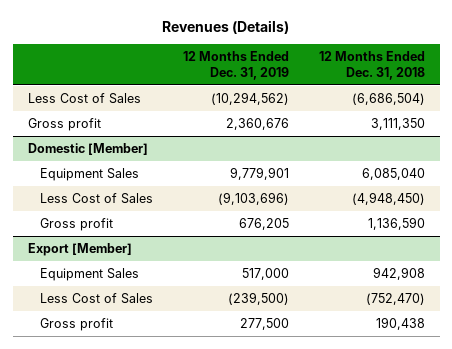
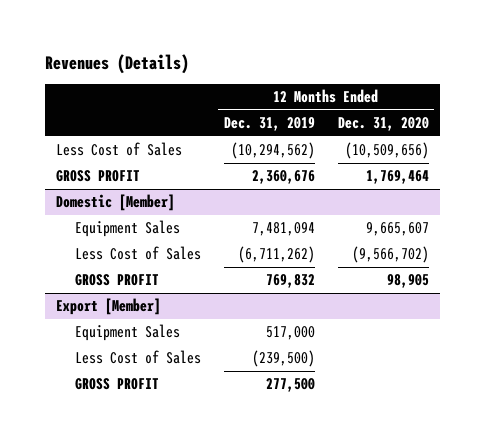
- | 12 Months Ended Dec. 31, 2019 | 12 Months Ended Dec. 31, 2018
+ | 12 Months Ended Dec. 31, 2019 | 12 Months Ended Dec. 31, 2020
- Gross profit | 2,360,676 | 3,111,350
+ GROSS PROFIT | 2,360,676 | 1,769,464
@ Domestic [Member]
- Equipment Sales | 9,779,901 | 6,085,040
- Less Cost of Sales | (9,103,696) | (4,948,450)
- Gross profit | 676,205 | 1,136,590
+ Equipment Sales | 7,481,094 | 9,665,607
+ Less Cost of Sales | (6,711,262) | (9,566,702)
+ GROSS PROFIT | 769,832 | 98,905
@ Export [Member]
- Gross profit | 277,500 | 190,438
+ GROSS PROFIT | 277,500 |

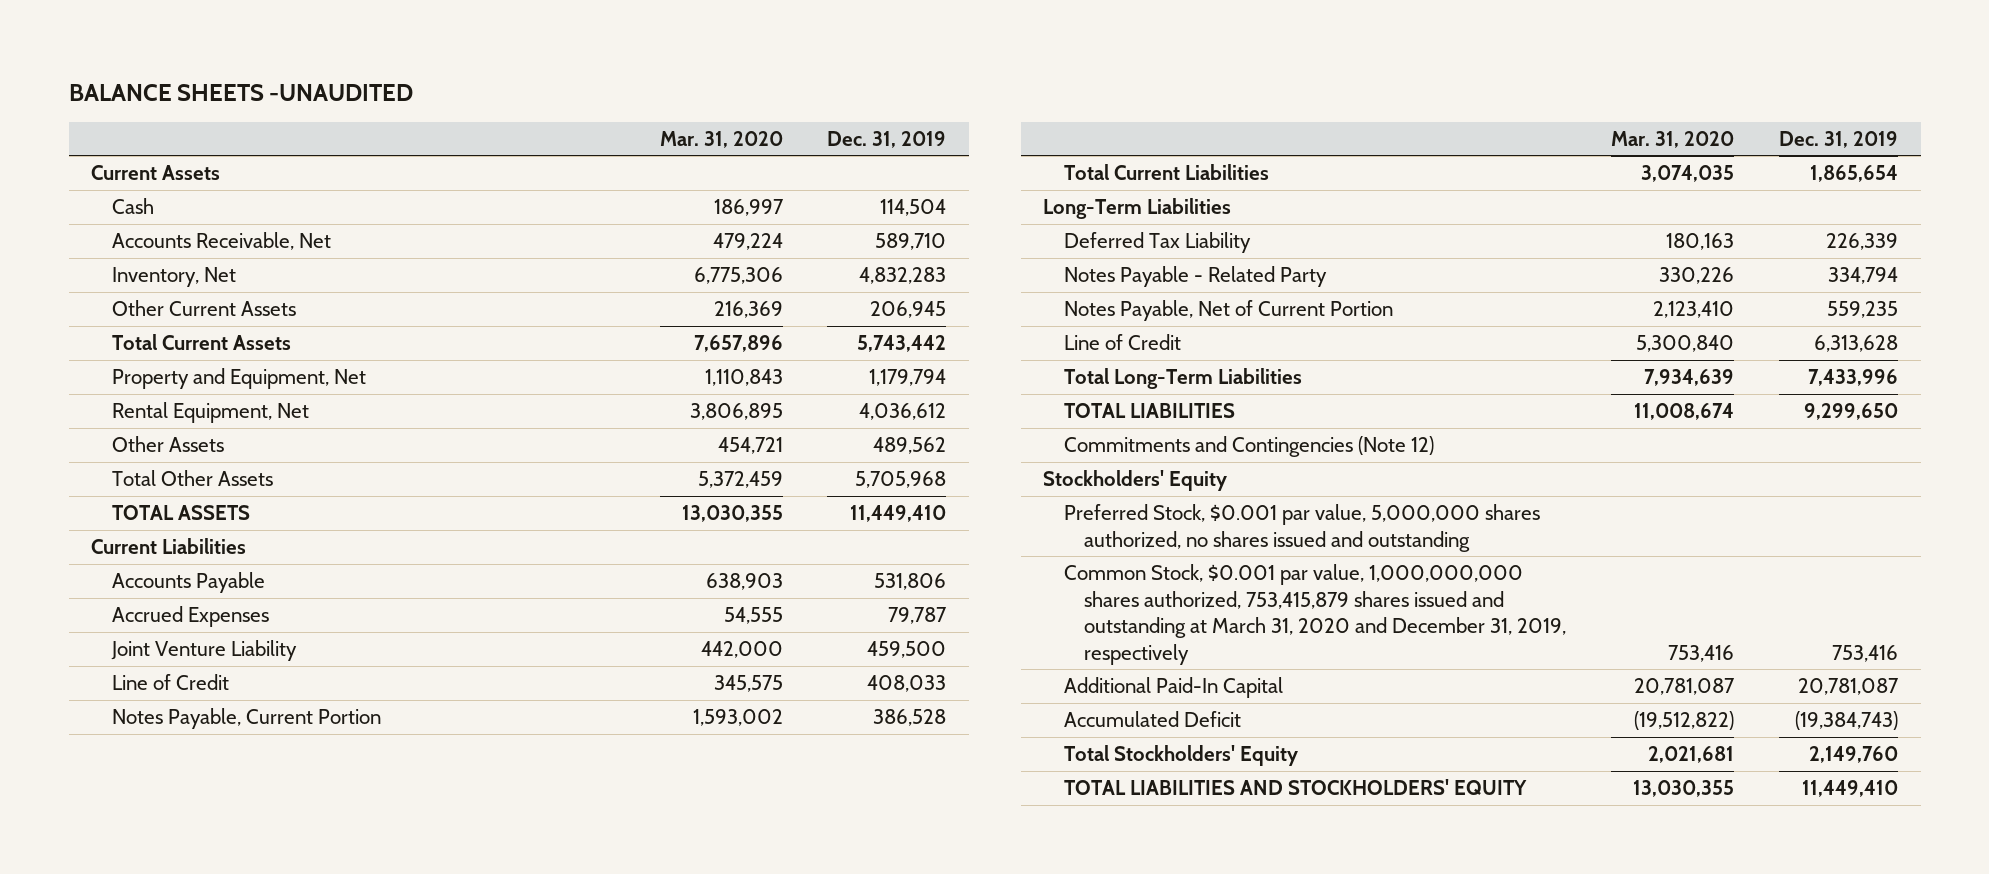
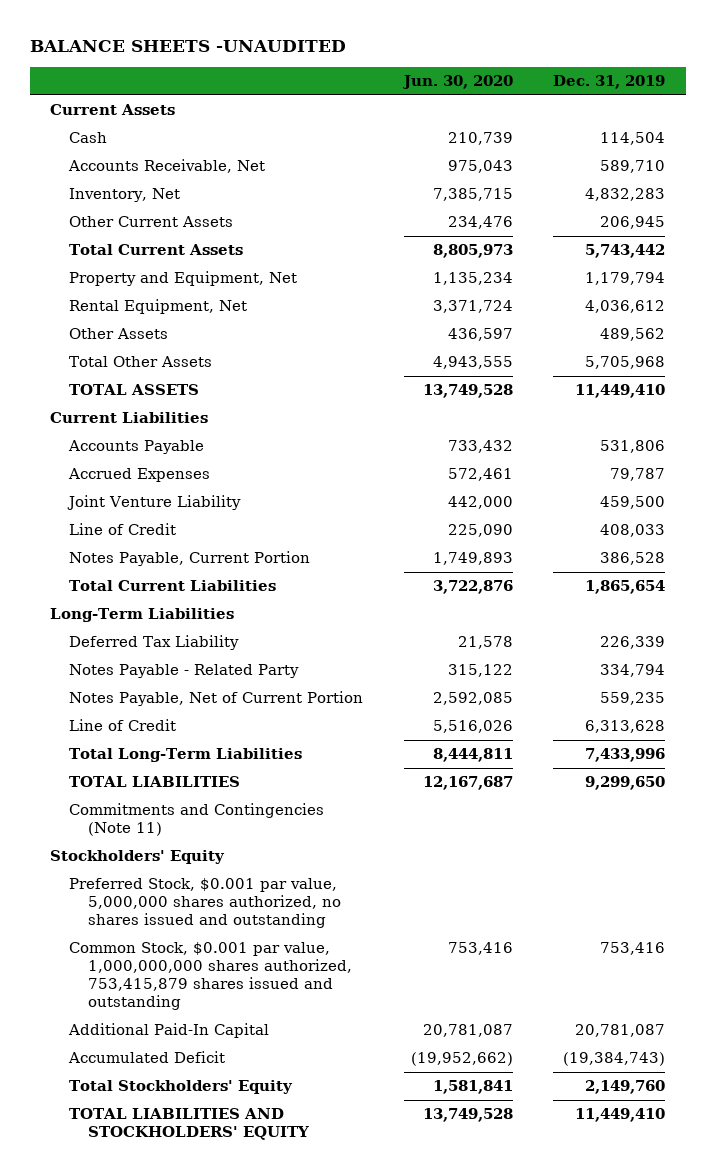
- | Mar. 31, 2020 | Dec. 31, 2019
+ | Jun. 30, 2020 | Dec. 31, 2019
- Commitments and Contingencies (Note 12)
+ Commitments and Contingencies (Note 11)
- Common Stock, $0.001 par value, 1,000,000,000 shares authorized, 753,415,879 shares issued and outstanding at March 31, 2020 and December 31, 2019, respectively | 753,416 | 753,416
+ Common Stock, $0.001 par value, 1,000,000,000 shares authorized, 753,415,879 shares issued and outstanding | 753,416 | 753,416

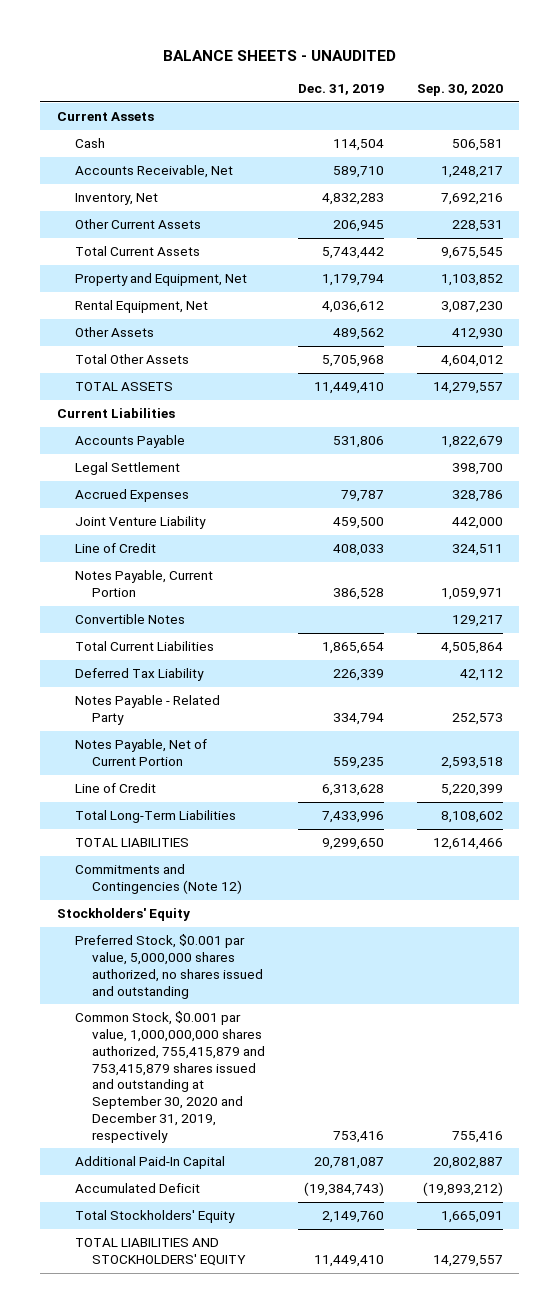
- BALANCE SHEETS -UNAUDITED
+ BALANCE SHEETS - UNAUDITED
- | Jun. 30, 2020 | Dec. 31, 2019
+ | Dec. 31, 2019 | Sep. 30, 2020
+ Legal Settlement | | 398,700
+ Convertible Notes | | 129,217
- Long-Term Liabilities
- Commitments and Contingencies (Note 11)
+ Commitments and Contingencies (Note 12)
- Common Stock, $0.001 par value, 1,000,000,000 shares authorized, 753,415,879 shares issued and outstanding | 753,416 | 753,416
+ Common Stock, $0.001 par value, 1,000,000,000 shares authorized, 755,415,879 and 753,415,879 shares issued and outstanding at September 30, 2020 and December 31, 2019, respectively | 753,416 | 755,416

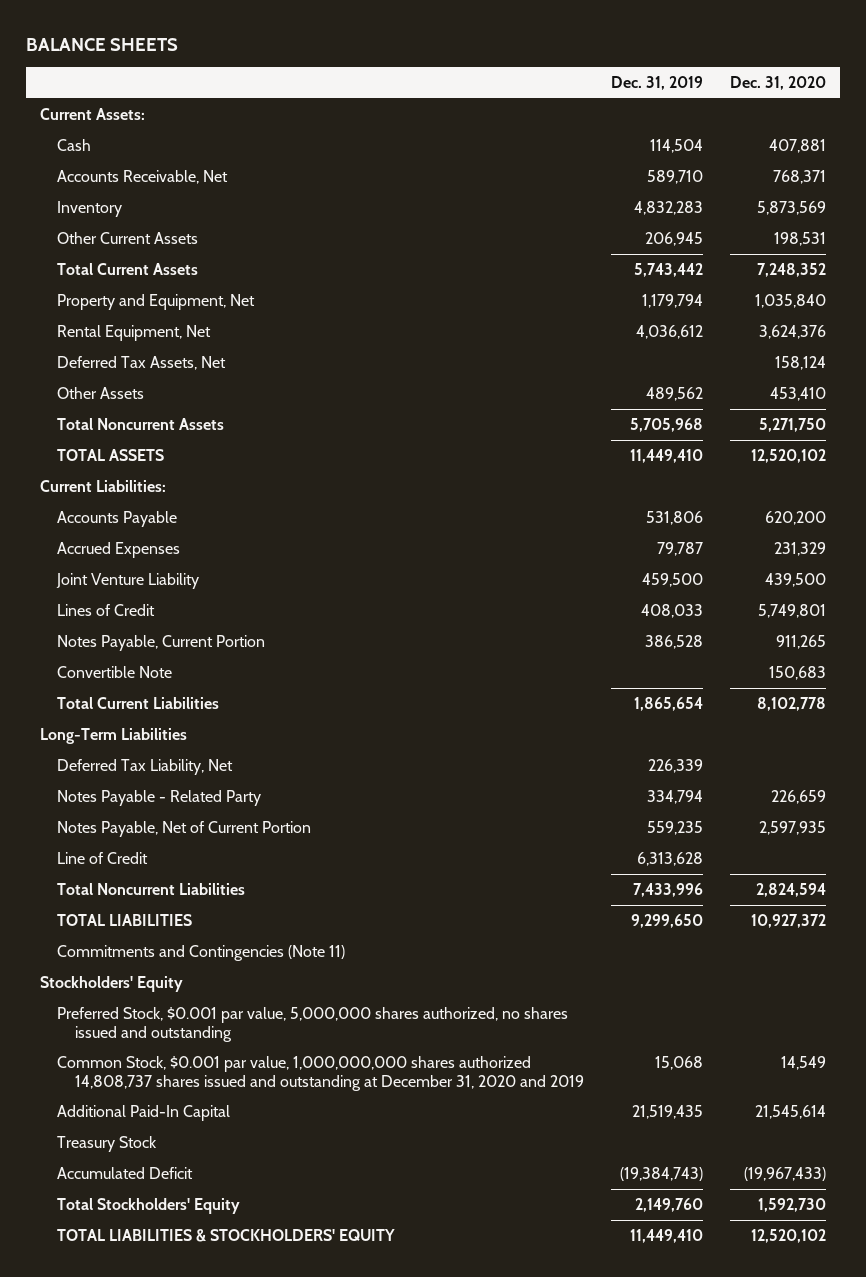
- BALANCE SHEETS - UNAUDITED
+ BALANCE SHEETS
- | Dec. 31, 2019 | Sep. 30, 2020
+ | Dec. 31, 2019 | Dec. 31, 2020
- Current Assets
+ Current Assets:
- Inventory, Net | 4,832,283 | 7,692,216
+ Inventory | 4,832,283 | 5,873,569
+ Deferred Tax Assets, Net | | 158,124
- Total Other Assets | 5,705,968 | 4,604,012
+ Total Noncurrent Assets | 5,705,968 | 5,271,750
- Current Liabilities
+ Current Liabilities:
- Legal Settlement | | 398,700
- Line of Credit | 408,033 | 324,511
+ Lines of Credit | 408,033 | 5,749,801
- Convertible Notes | | 129,217
+ Convertible Note | | 150,683
- Deferred Tax Liability | 226,339 | 42,112
+ Long-Term Liabilities
+ Deferred Tax Liability, Net | 226,339 |
- Total Long-Term Liabilities | 7,433,996 | 8,108,602
+ Total Noncurrent Liabilities | 7,433,996 | 2,824,594
- Commitments and Contingencies (Note 12)
+ Commitments and Contingencies (Note 11)
- Common Stock, $0.001 par value, 1,000,000,000 shares authorized, 755,415,879 and 753,415,879 shares issued and outstanding at September 30, 2020 and December 31, 2019, respectively | 753,416 | 755,416
- Additional Paid-In Capital | 20,781,087 | 20,802,887
+ Common Stock, $0.001 par value, 1,000,000,000 shares authorized 14,808,737 shares issued and outstanding at December 31, 2020 and 2019 | 15,068 | 14,549
+ Additional Paid-In Capital | 21,519,435 | 21,545,614
+ Treasury Stock
- TOTAL LIABILITIES AND STOCKHOLDERS' EQUITY | 11,449,410 | 14,279,557
+ TOTAL LIABILITIES & STOCKHOLDERS' EQUITY | 11,449,410 | 12,520,102

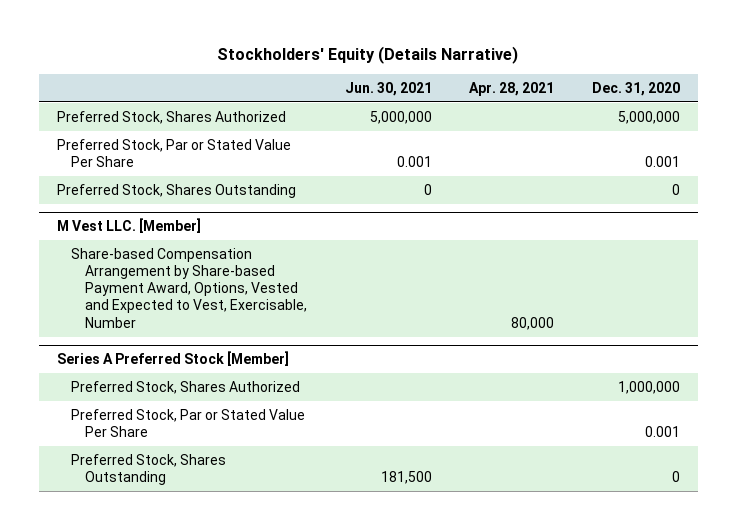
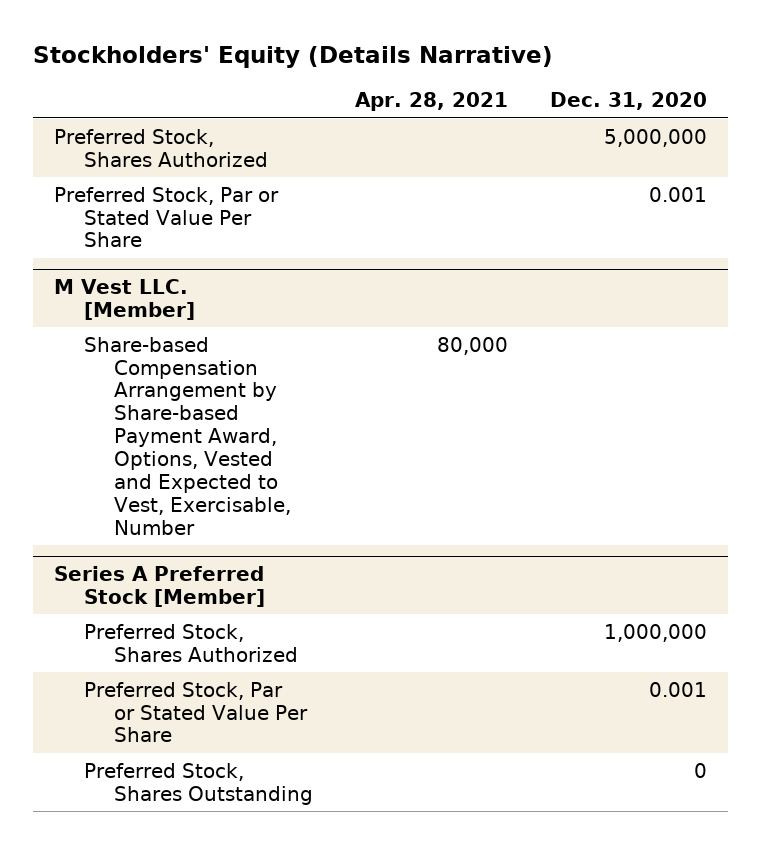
- | Jun. 30, 2021 | Apr. 28, 2021 | Dec. 31, 2020
+ | Apr. 28, 2021 | Dec. 31, 2020
- Preferred Stock, Shares Outstanding | 0 | | 0

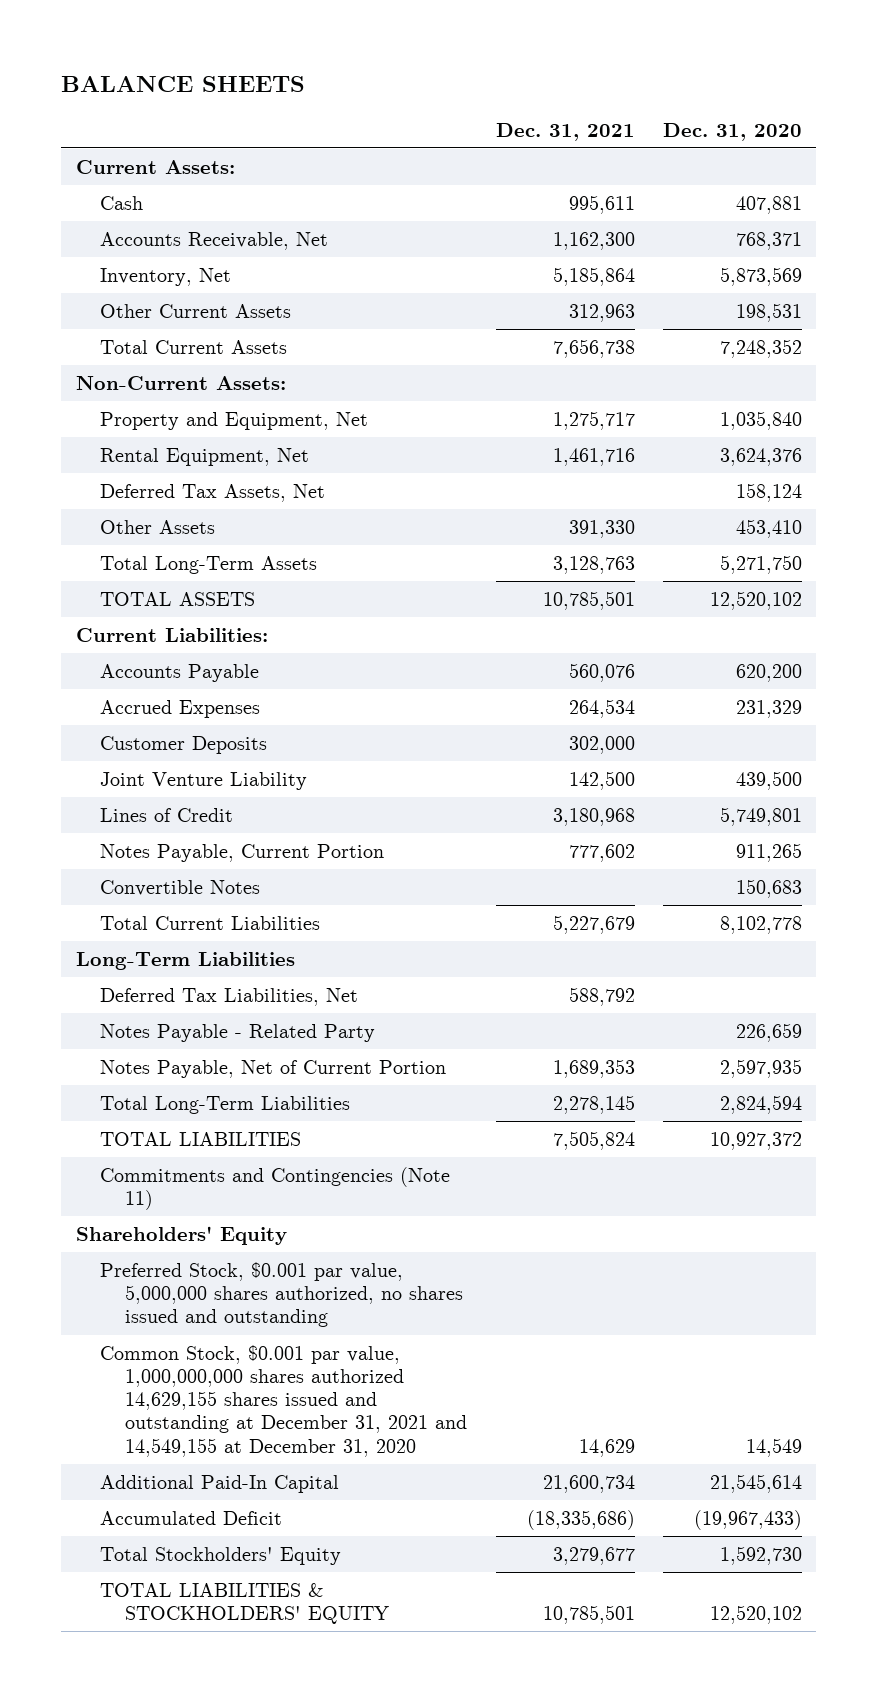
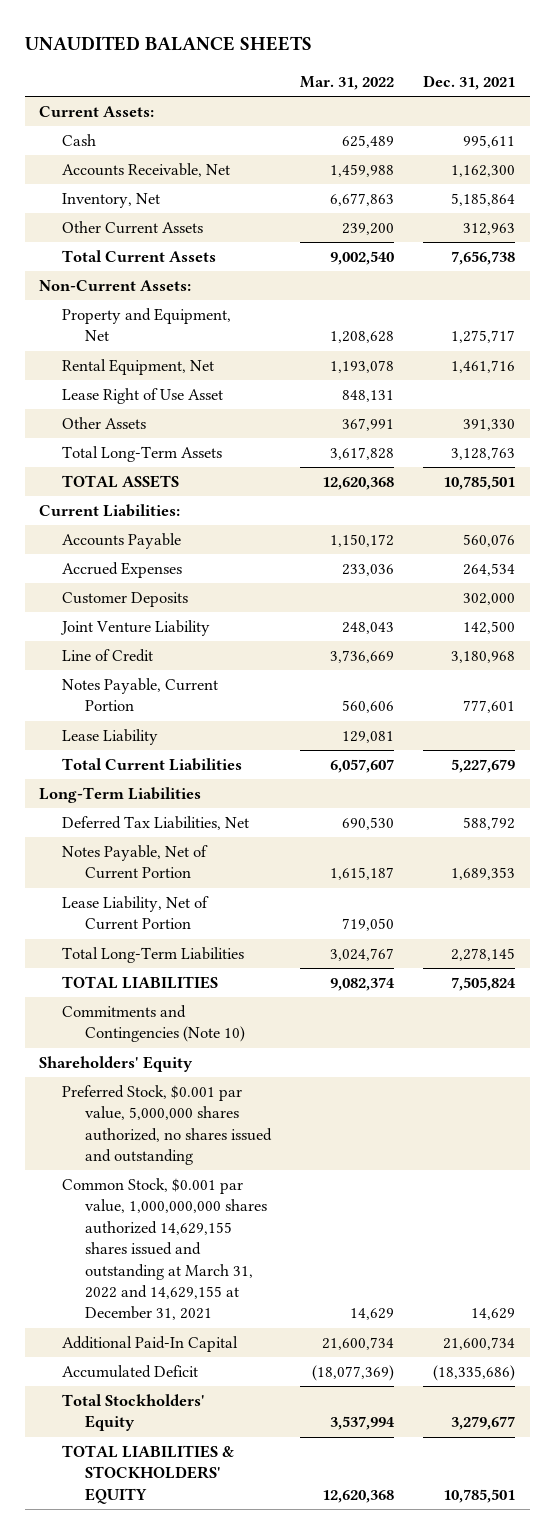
- BALANCE SHEETS
+ UNAUDITED BALANCE SHEETS
- | Dec. 31, 2021 | Dec. 31, 2020
+ | Mar. 31, 2022 | Dec. 31, 2021
- Deferred Tax Assets, Net | | 158,124
+ Lease Right of Use Asset | 848,131 |
- Lines of Credit | 3,180,968 | 5,749,801
- Notes Payable, Current Portion | 777,602 | 911,265
- Convertible Notes | | 150,683
+ Line of Credit | 3,736,669 | 3,180,968
+ Notes Payable, Current Portion | 560,606 | 777,601
+ Lease Liability | 129,081 |
- Notes Payable - Related Party | | 226,659
+ Lease Liability, Net of Current Portion | 719,050 |
- Commitments and Contingencies (Note 11)
+ Commitments and Contingencies (Note 10)
- Common Stock, $0.001 par value, 1,000,000,000 shares authorized 14,629,155 shares issued and outstanding at December 31, 2021 and 14,549,155 at December 31, 2020 | 14,629 | 14,549
+ Common Stock, $0.001 par value, 1,000,000,000 shares authorized 14,629,155 shares issued and outstanding at March 31, 2022 and 14,629,155 at December 31, 2021 | 14,629 | 14,629

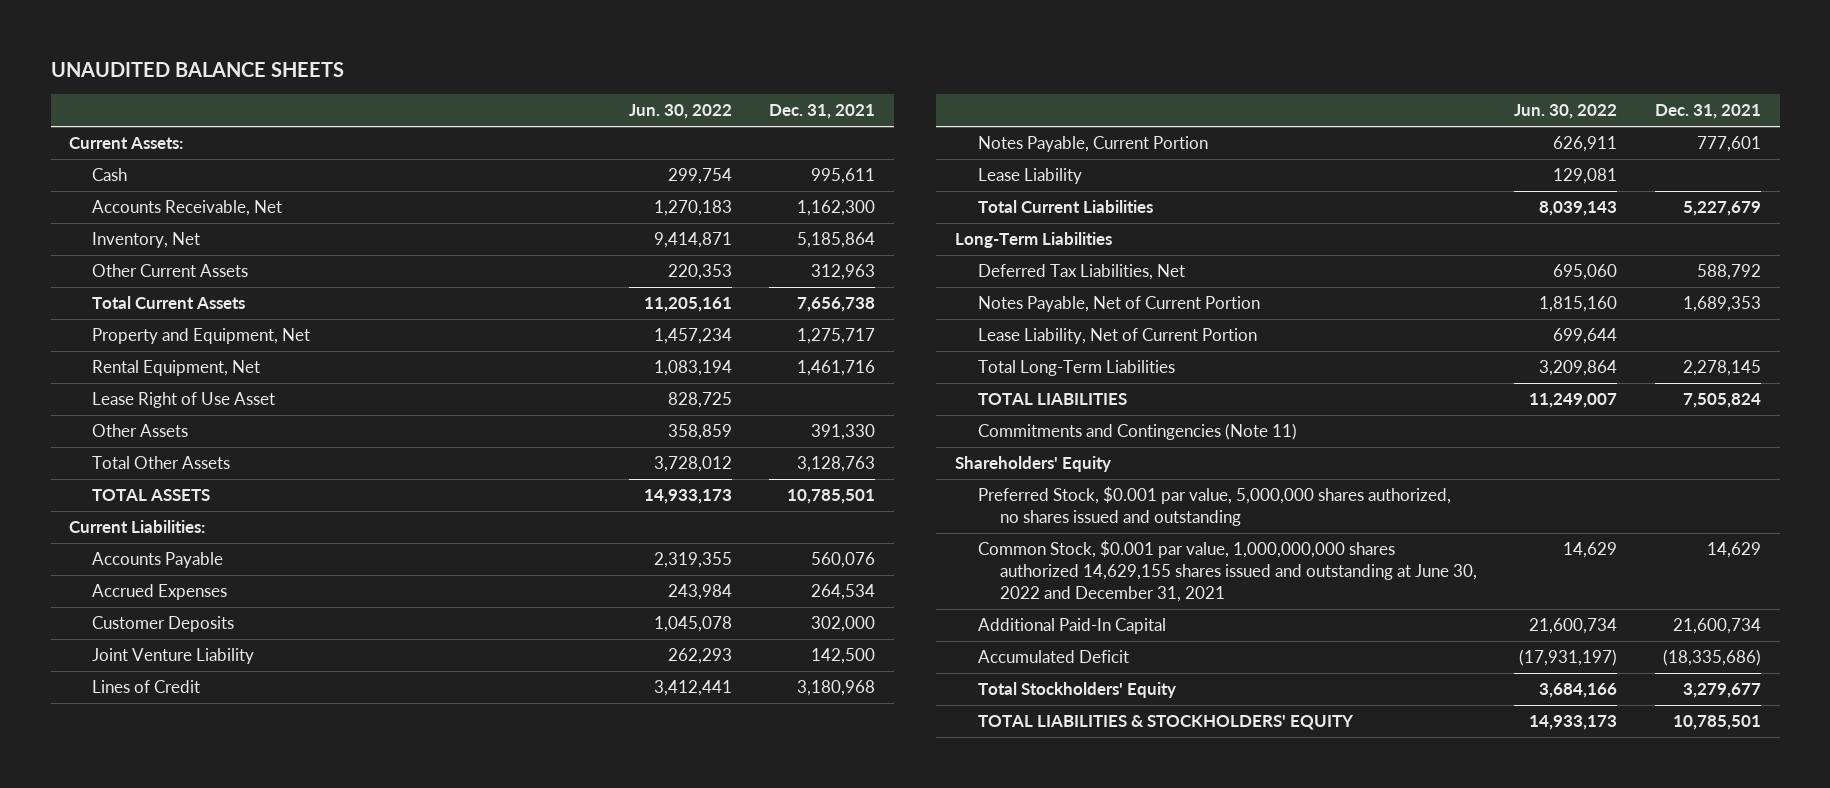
- | Mar. 31, 2022 | Dec. 31, 2021
+ | Jun. 30, 2022 | Dec. 31, 2021
- Non-Current Assets:
- Total Long-Term Assets | 3,617,828 | 3,128,763
+ Total Other Assets | 3,728,012 | 3,128,763
- Line of Credit | 3,736,669 | 3,180,968
+ Lines of Credit | 3,412,441 | 3,180,968
- Commitments and Contingencies (Note 10)
+ Commitments and Contingencies (Note 11)
- Common Stock, $0.001 par value, 1,000,000,000 shares authorized 14,629,155 shares issued and outstanding at March 31, 2022 and 14,629,155 at December 31, 2021 | 14,629 | 14,629
+ Common Stock, $0.001 par value, 1,000,000,000 shares authorized 14,629,155 shares issued and outstanding at June 30, 2022 and December 31, 2021 | 14,629 | 14,629

